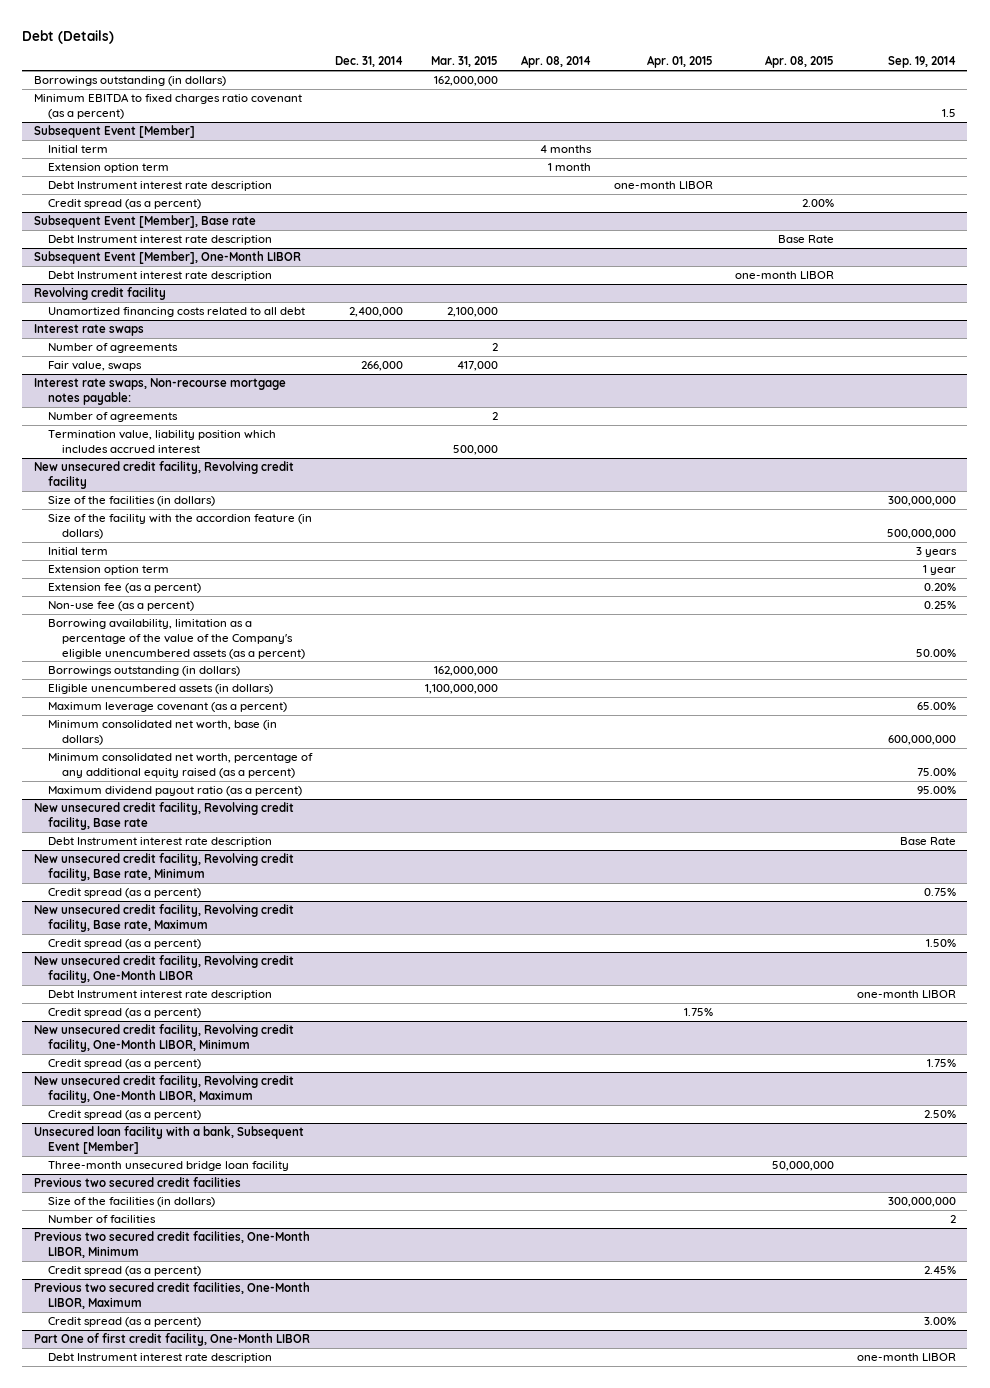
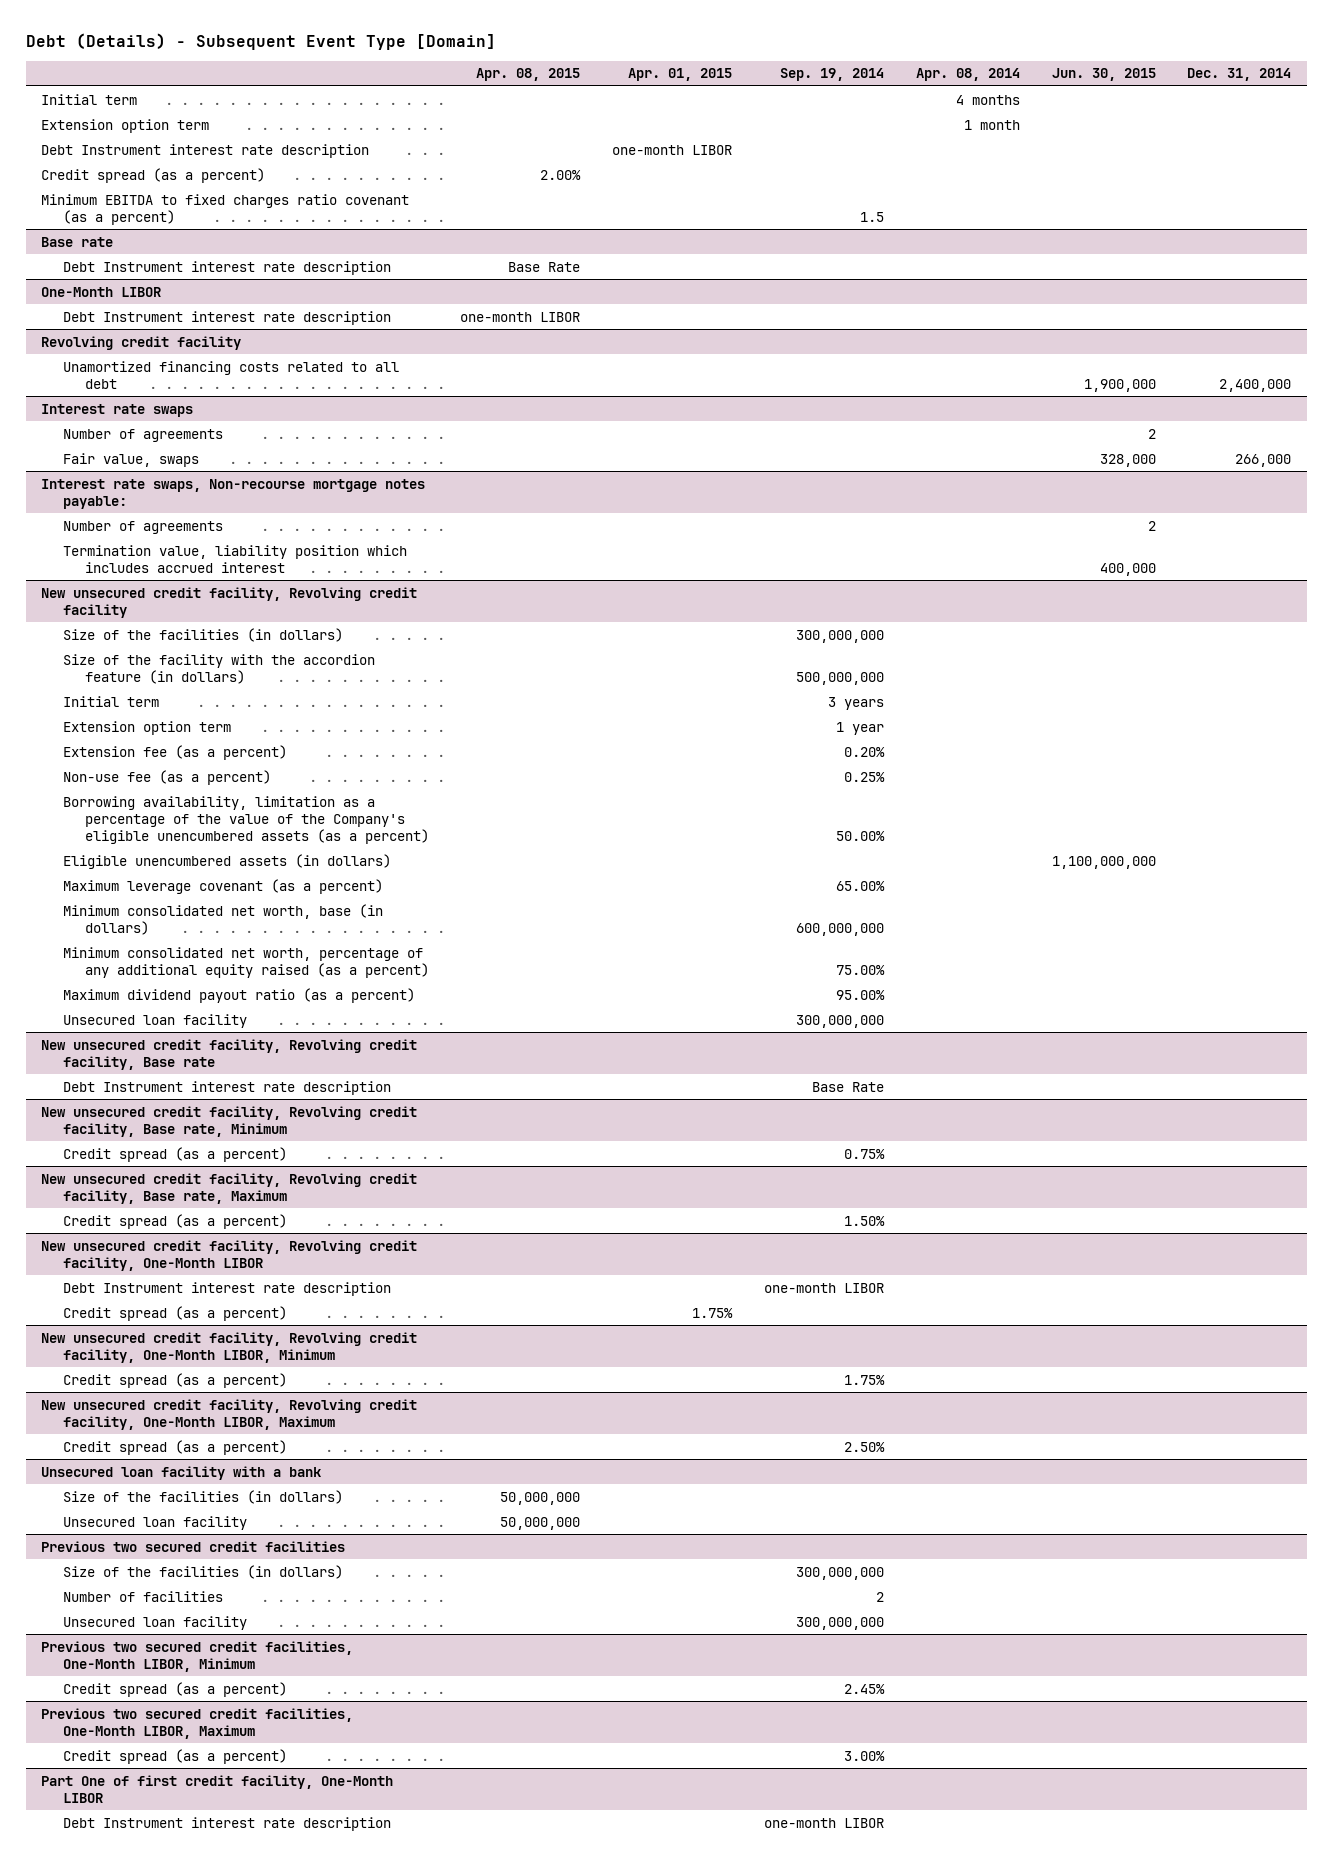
- Debt (Details)
+ Debt (Details) - Subsequent Event Type [Domain]
- | Dec. 31, 2014 | Mar. 31, 2015 | Apr. 08, 2014 | Apr. 01, 2015 | Apr. 08, 2015 | Sep. 19, 2014
+ | Apr. 08, 2015 | Apr. 01, 2015 | Sep. 19, 2014 | Apr. 08, 2014 | Jun. 30, 2015 | Dec. 31, 2014
- Borrowings outstanding (in dollars) | | 162,000,000 | | | |
+ Initial term | | | | 4 months | |
+ Extension option term | | | | 1 month | |
+ Debt Instrument interest rate description | | one-month LIBOR | | | |
+ Credit spread (as a percent) | 2.00% | | | | |
- Subsequent Event [Member]
- Initial term | | | 4 months | | |
- Extension option term | | | 1 month | | |
- Debt Instrument interest rate description | | | | one-month LIBOR | |
- Credit spread (as a percent) | | | | | 2.00% |
- Subsequent Event [Member], Base rate
+ Base rate
- Subsequent Event [Member], One-Month LIBOR
+ One-Month LIBOR
@ New unsecured credit facility, Revolving credit facility
- Borrowings outstanding (in dollars) | | 162,000,000 | | | |
+ Unsecured loan facility | | | 300,000,000 | | |
- Unsecured loan facility with a bank, Subsequent Event [Member]
- Three-month unsecured bridge loan facility | | | | | 50,000,000 |
+ Unsecured loan facility with a bank
+ Size of the facilities (in dollars) | 50,000,000 | | | | |
+ Unsecured loan facility | 50,000,000 | | | | |
@ Previous two secured credit facilities
+ Unsecured loan facility | | | 300,000,000 | | |

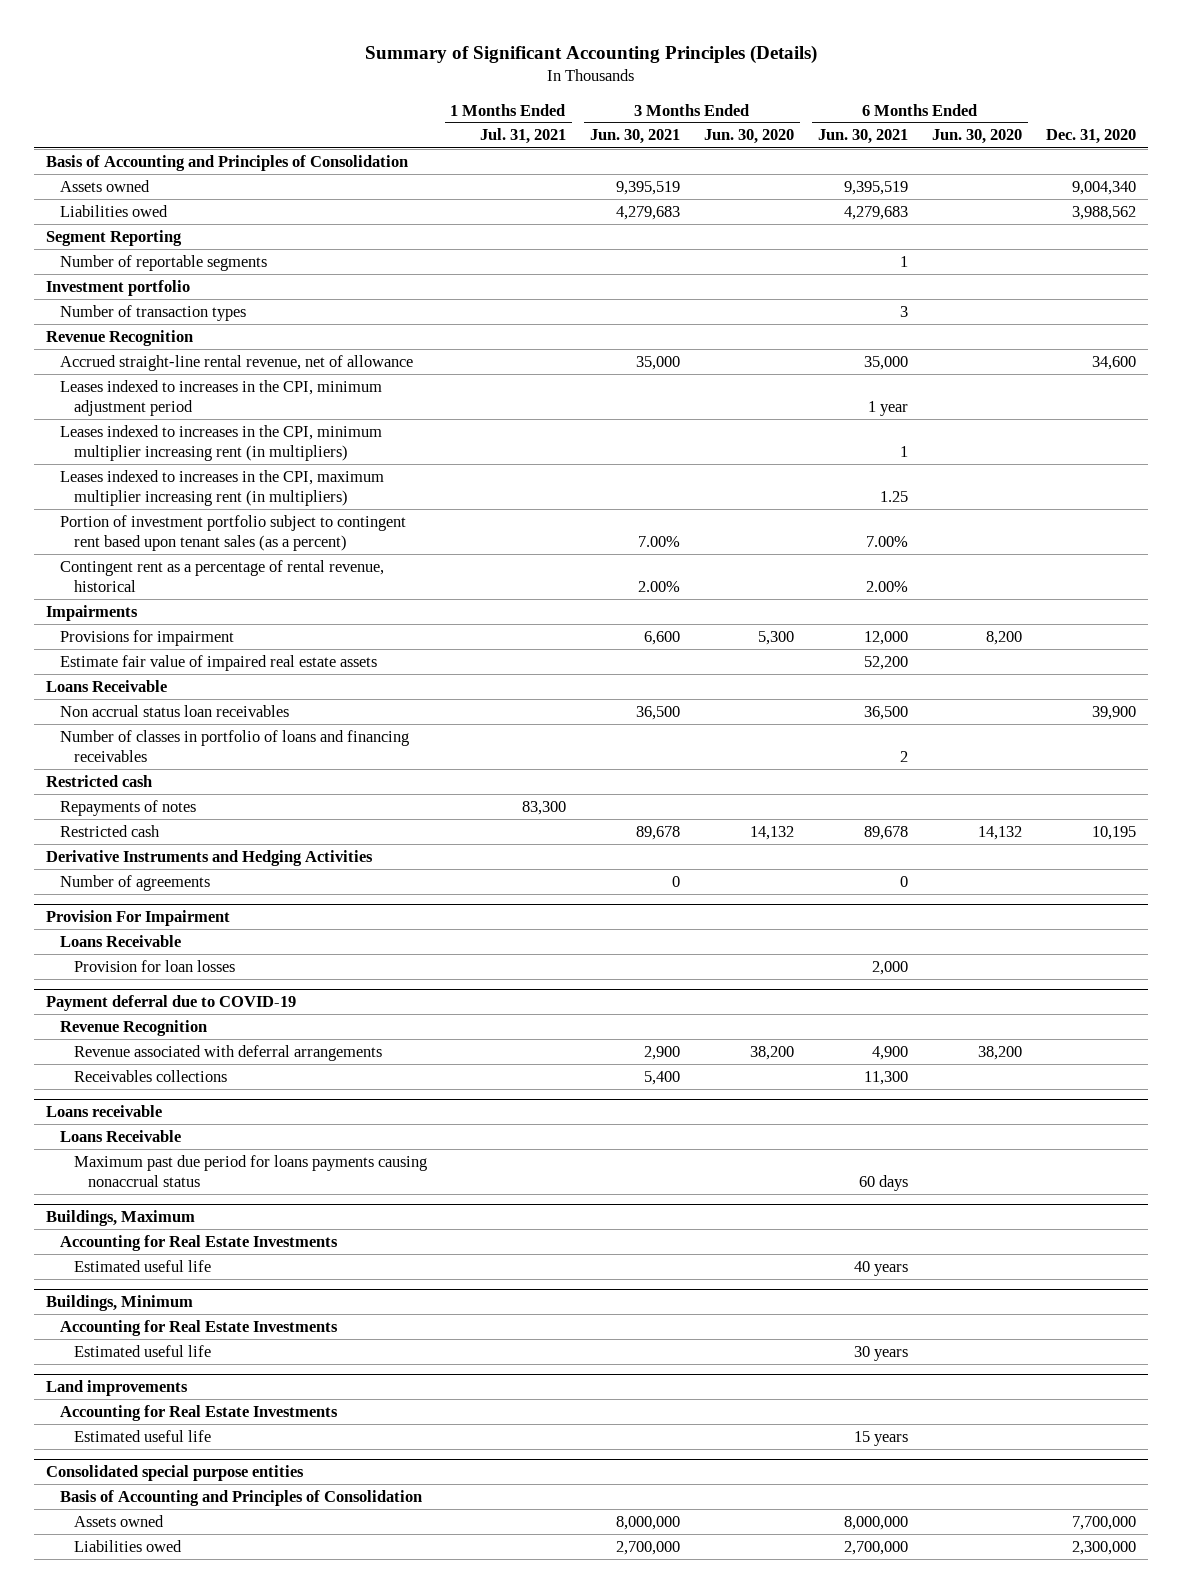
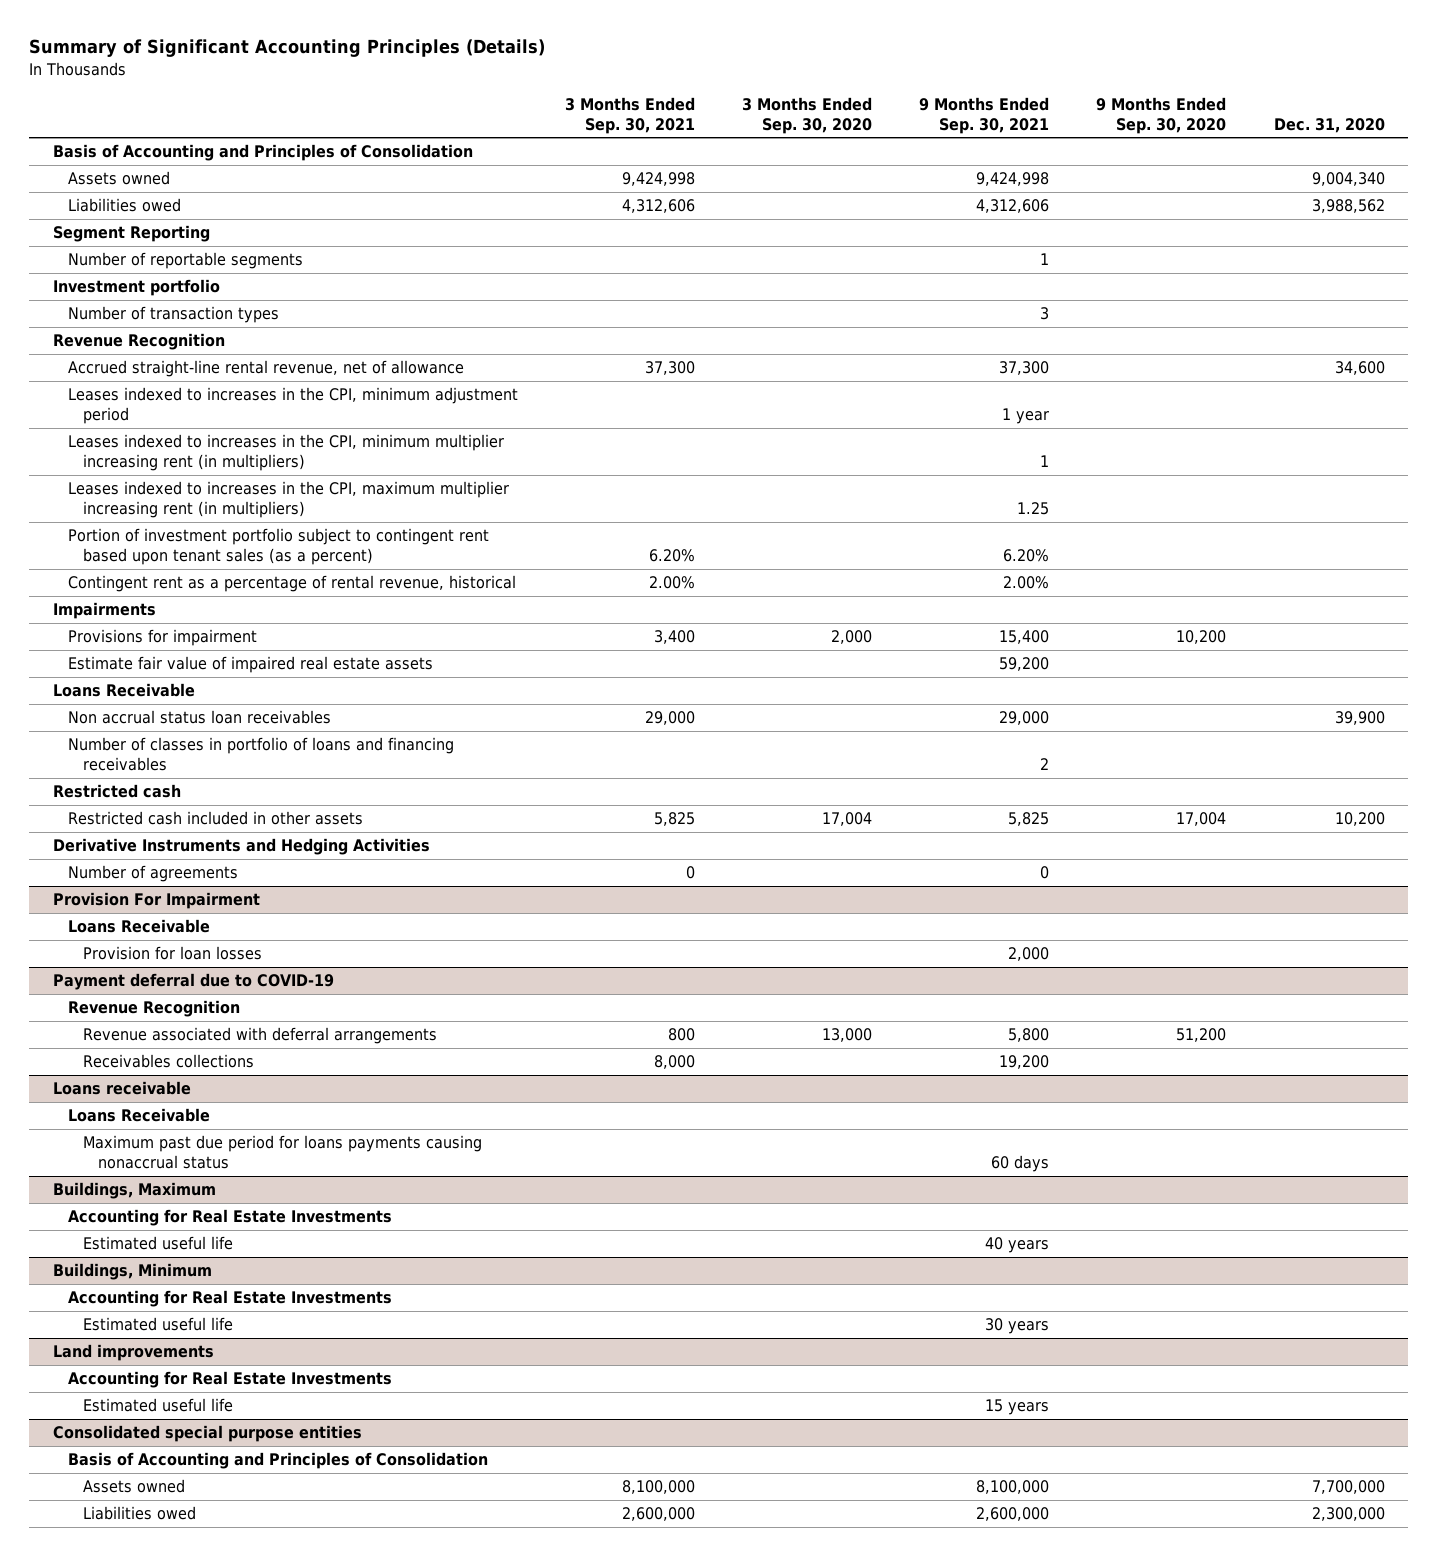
- | 1 Months Ended Jul. 31, 2021 | 3 Months Ended Jun. 30, 2021 | 3 Months Ended Jun. 30, 2020 | 6 Months Ended Jun. 30, 2021 | 6 Months Ended Jun. 30, 2020 | Dec. 31, 2020
+ | 3 Months Ended Sep. 30, 2021 | 3 Months Ended Sep. 30, 2020 | 9 Months Ended Sep. 30, 2021 | 9 Months Ended Sep. 30, 2020 | Dec. 31, 2020
- Repayments of notes | 83,300 | | | | |
- Restricted cash | | 89,678 | 14,132 | 89,678 | 14,132 | 10,195
+ Restricted cash included in other assets | 5,825 | 17,004 | 5,825 | 17,004 | 10,200

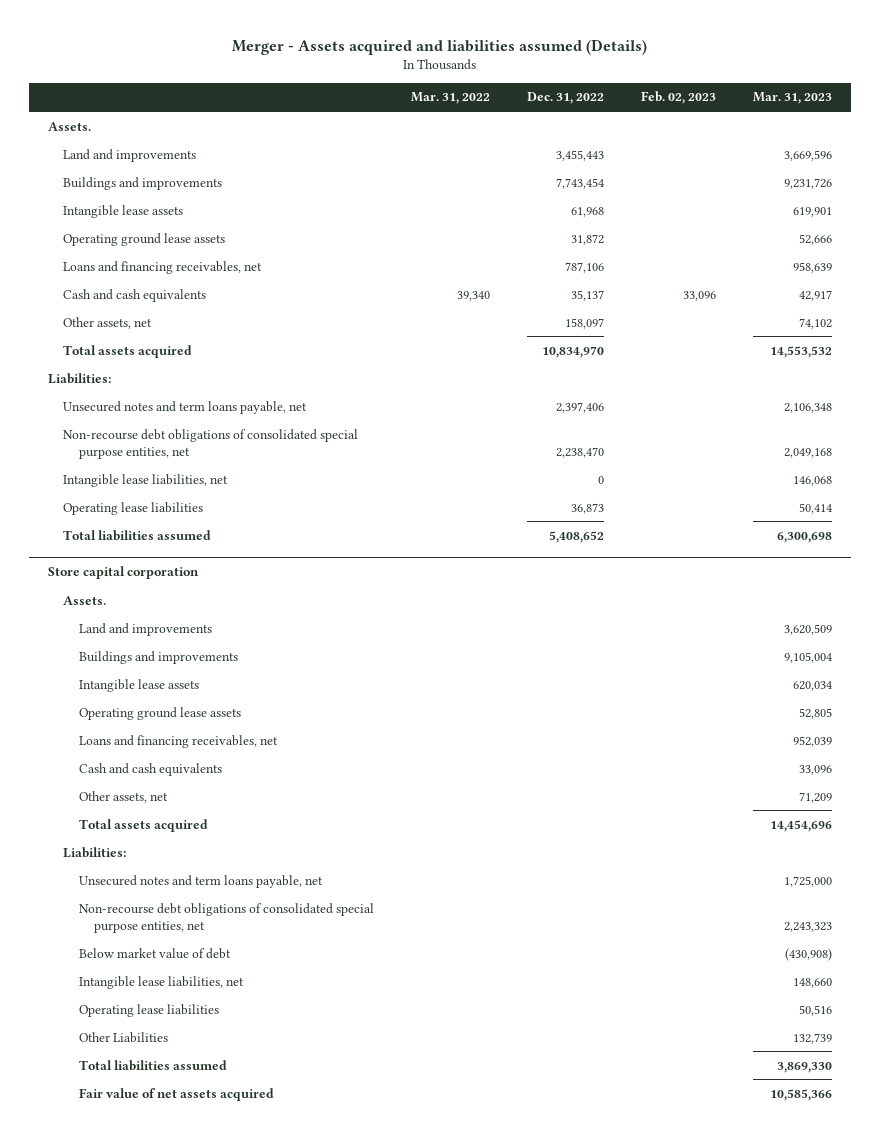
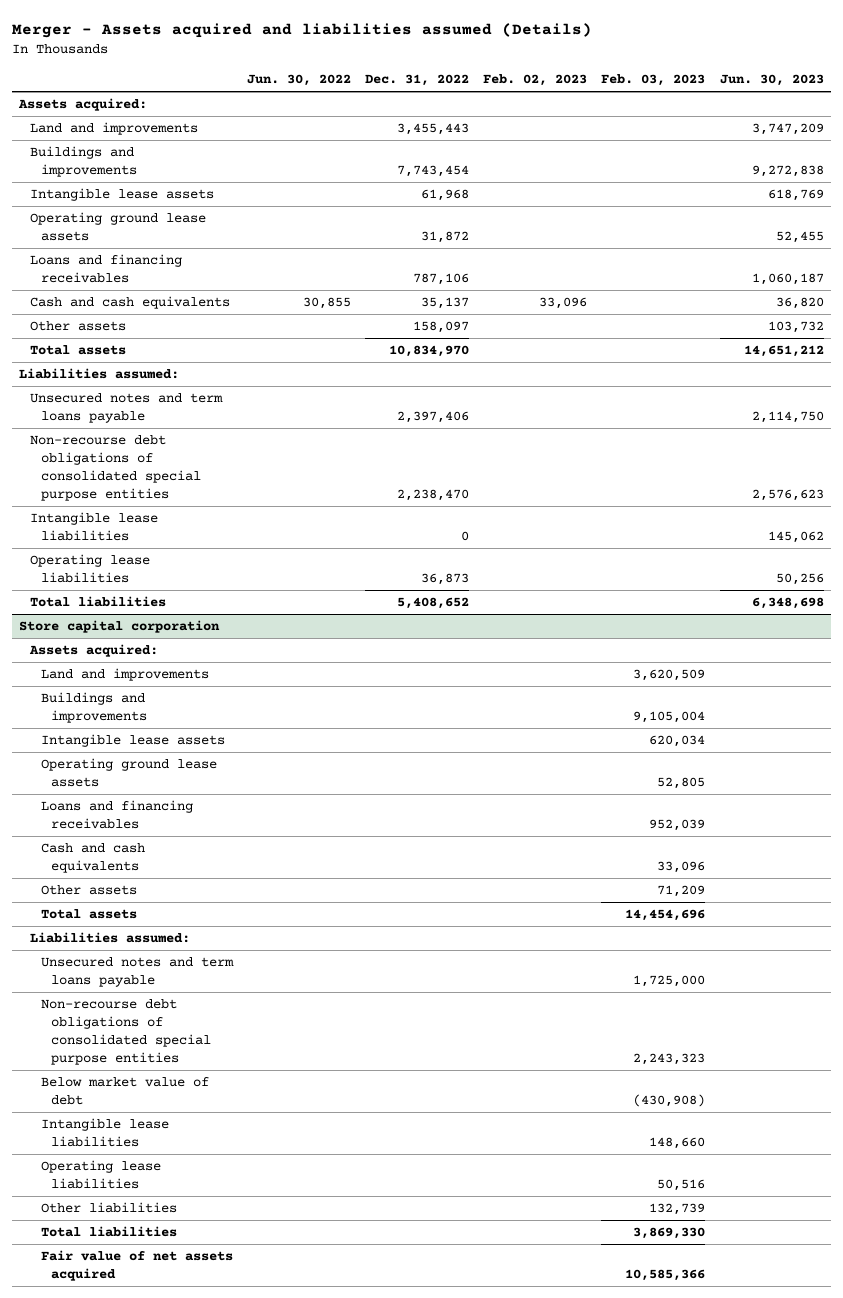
- | Mar. 31, 2022 | Dec. 31, 2022 | Feb. 02, 2023 | Mar. 31, 2023
+ | Jun. 30, 2022 | Dec. 31, 2022 | Feb. 02, 2023 | Feb. 03, 2023 | Jun. 30, 2023
- Assets.
+ Assets acquired:
- Loans and financing receivables, net | | 787,106 | | 958,639
+ Loans and financing receivables | | 787,106 | | | 1,060,187
- Other assets, net | | 158,097 | | 74,102
- Total assets acquired | | 10,834,970 | | 14,553,532
- Liabilities:
- Unsecured notes and term loans payable, net | | 2,397,406 | | 2,106,348
- Non-recourse debt obligations of consolidated special purpose entities, net | | 2,238,470 | | 2,049,168
- Intangible lease liabilities, net | | 0 | | 146,068
+ Other assets | | 158,097 | | | 103,732
+ Total assets | | 10,834,970 | | | 14,651,212
+ Liabilities assumed:
+ Unsecured notes and term loans payable | | 2,397,406 | | | 2,114,750
+ Non-recourse debt obligations of consolidated special purpose entities | | 2,238,470 | | | 2,576,623
+ Intangible lease liabilities | | 0 | | | 145,062
- Total liabilities assumed | | 5,408,652 | | 6,300,698
+ Total liabilities | | 5,408,652 | | | 6,348,698
@ Store capital corporation
- Assets.
+ Assets acquired:
- Loans and financing receivables, net | | | | 952,039
+ Loans and financing receivables | | | | 952,039 |
- Other assets, net | | | | 71,209
- Total assets acquired | | | | 14,454,696
- Liabilities:
- Unsecured notes and term loans payable, net | | | | 1,725,000
- Non-recourse debt obligations of consolidated special purpose entities, net | | | | 2,243,323
+ Other assets | | | | 71,209 |
+ Total assets | | | | 14,454,696 |
+ Liabilities assumed:
+ Unsecured notes and term loans payable | | | | 1,725,000 |
+ Non-recourse debt obligations of consolidated special purpose entities | | | | 2,243,323 |
- Intangible lease liabilities, net | | | | 148,660
+ Intangible lease liabilities | | | | 148,660 |
- Other Liabilities | | | | 132,739
- Total liabilities assumed | | | | 3,869,330
+ Other liabilities | | | | 132,739 |
+ Total liabilities | | | | 3,869,330 |

